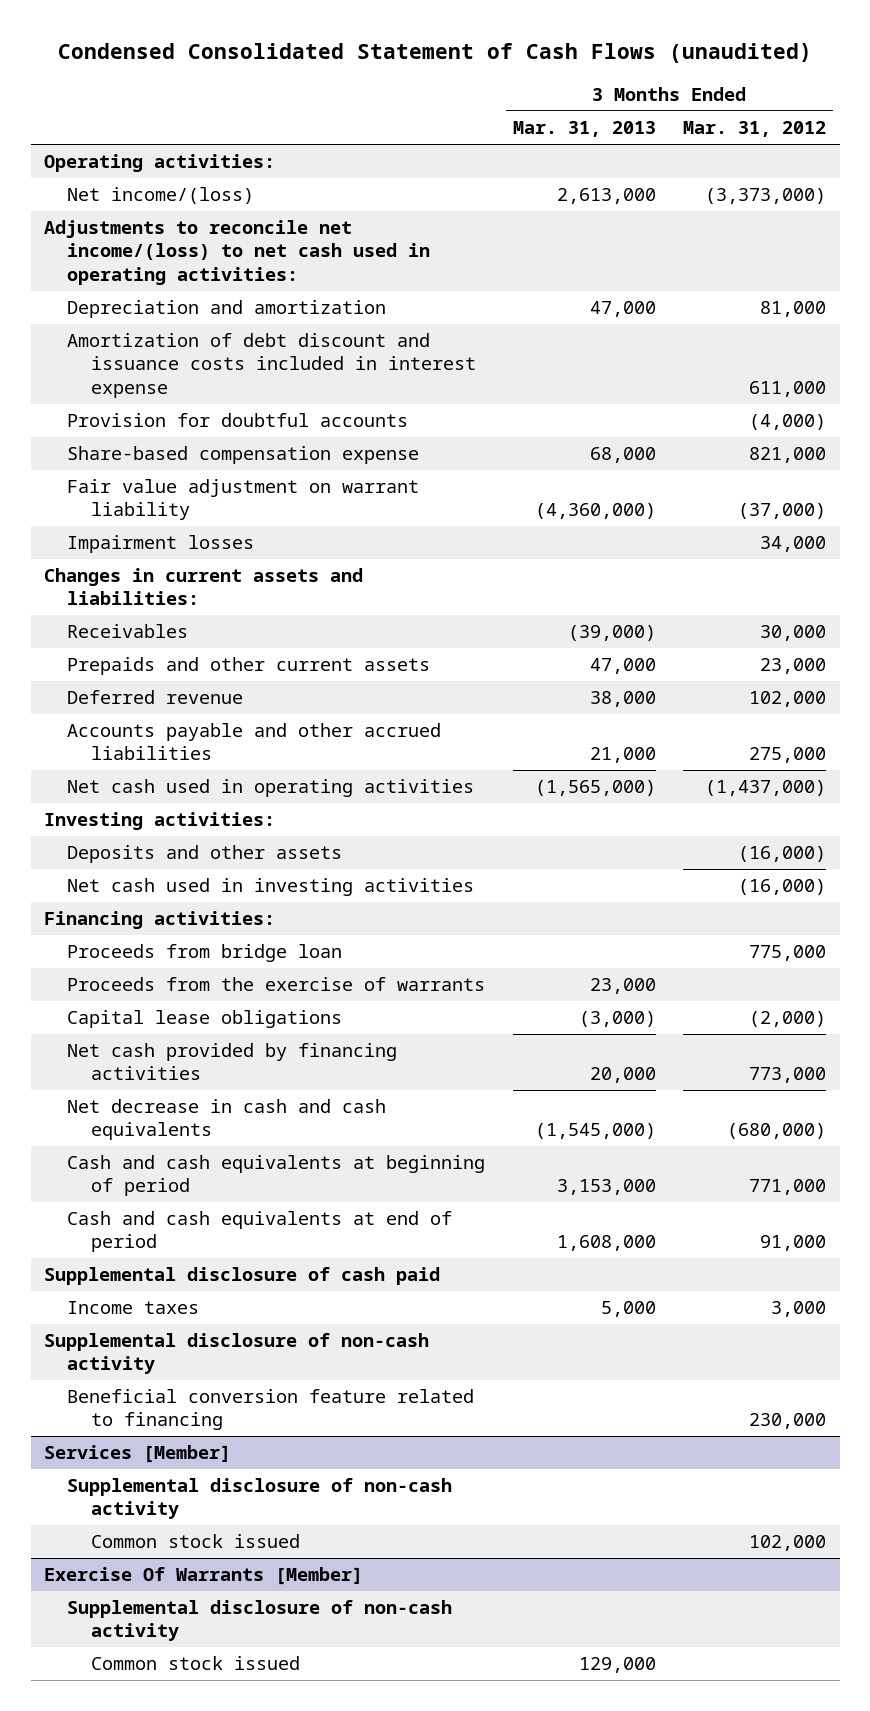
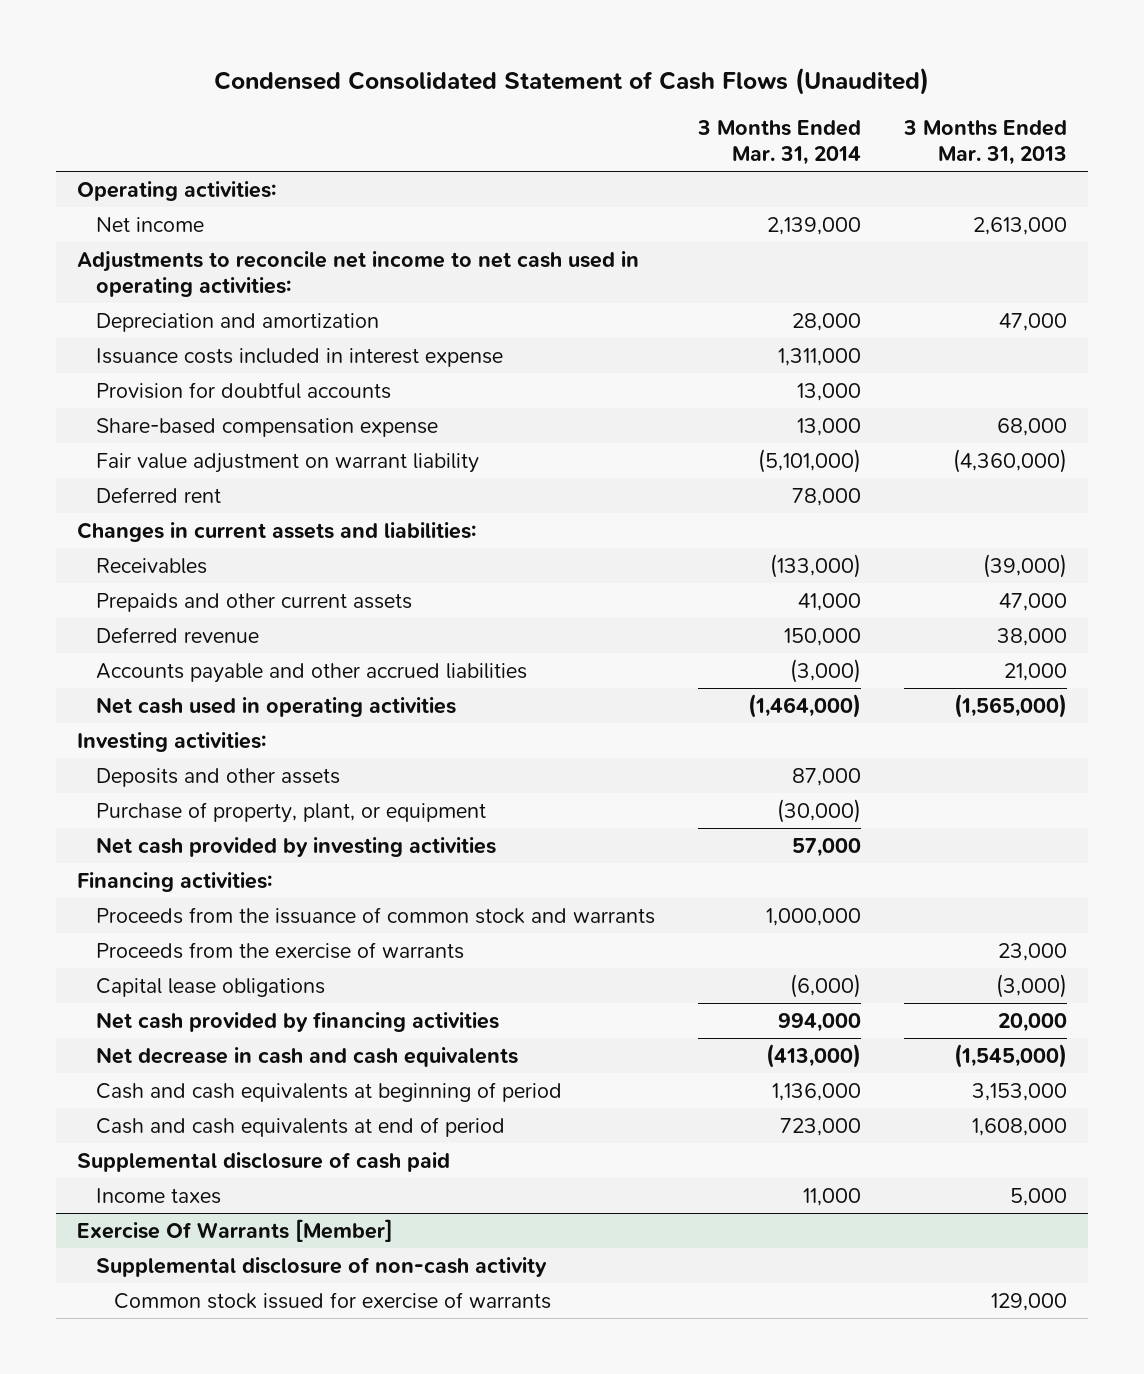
- Condensed Consolidated Statement of Cash Flows (unaudited)
+ Condensed Consolidated Statement of Cash Flows (Unaudited)
- | 3 Months Ended Mar. 31, 2013 | 3 Months Ended Mar. 31, 2012
+ | 3 Months Ended Mar. 31, 2014 | 3 Months Ended Mar. 31, 2013
- Net income/(loss) | 2,613,000 | (3,373,000)
- Adjustments to reconcile net income/(loss) to net cash used in operating activities:
+ Net income | 2,139,000 | 2,613,000
+ Adjustments to reconcile net income to net cash used in operating activities:
- Amortization of debt discount and issuance costs included in interest expense | | 611,000
+ Issuance costs included in interest expense | 1,311,000 |
- Impairment losses | | 34,000
+ Deferred rent | 78,000 |
- Net cash used in investing activities | | (16,000)
+ Purchase of property, plant, or equipment | (30,000) |
+ Net cash provided by investing activities | 57,000 |
- Proceeds from bridge loan | | 775,000
+ Proceeds from the issuance of common stock and warrants | 1,000,000 |
- Supplemental disclosure of non-cash activity
- Beneficial conversion feature related to financing | | 230,000
- Services [Member]
- Supplemental disclosure of non-cash activity
- Common stock issued | | 102,000
@ Exercise Of Warrants [Member]
- Common stock issued | 129,000 |
+ Common stock issued for exercise of warrants | | 129,000

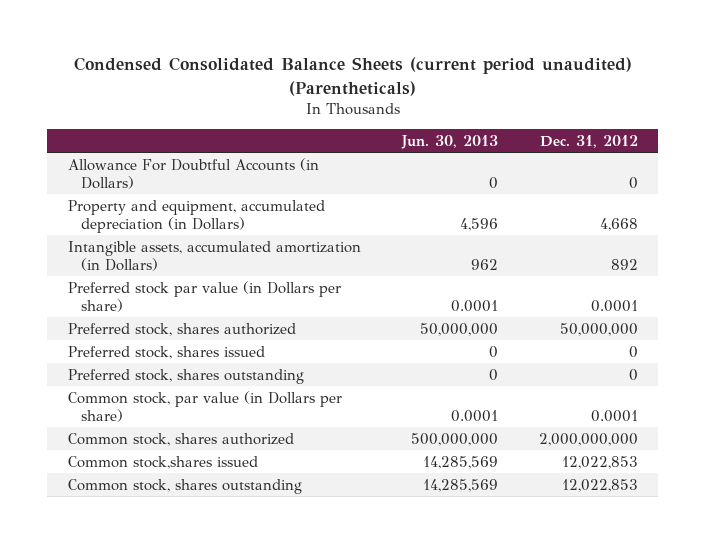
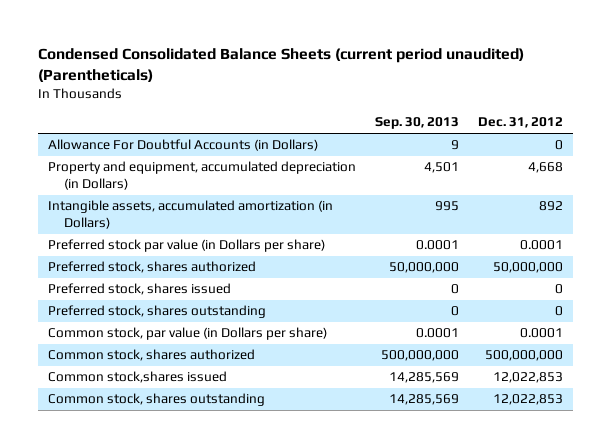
- | Jun. 30, 2013 | Dec. 31, 2012
+ | Sep. 30, 2013 | Dec. 31, 2012
- Common stock, shares authorized | 500,000,000 | 2,000,000,000
+ Common stock, shares authorized | 500,000,000 | 500,000,000

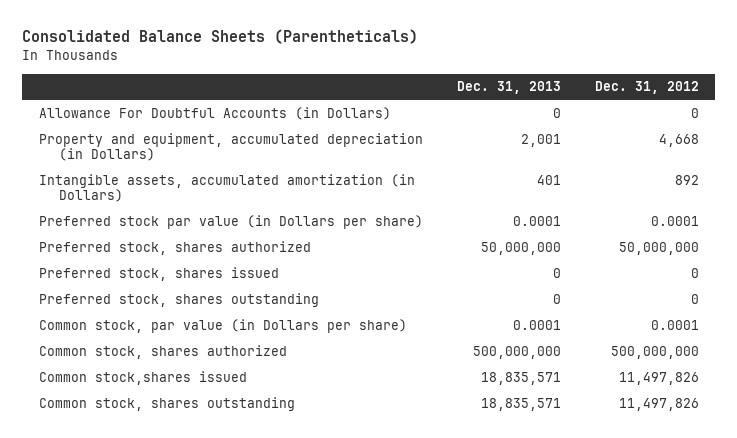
- Condensed Consolidated Balance Sheets (current period unaudited) (Parentheticals)
+ Consolidated Balance Sheets (Parentheticals)
- | Sep. 30, 2013 | Dec. 31, 2012
+ | Dec. 31, 2013 | Dec. 31, 2012
- Common stock,shares issued | 14,285,569 | 12,022,853
- Common stock, shares outstanding | 14,285,569 | 12,022,853
+ Common stock,shares issued | 18,835,571 | 11,497,826
+ Common stock, shares outstanding | 18,835,571 | 11,497,826

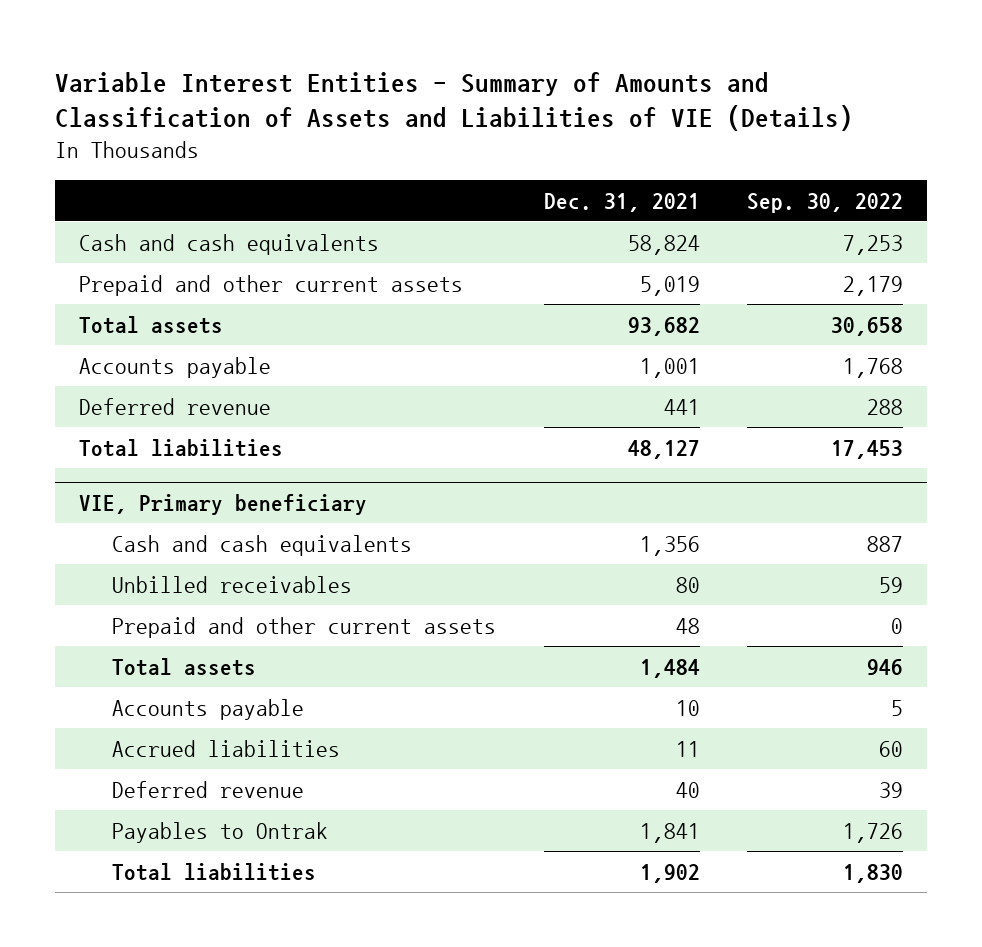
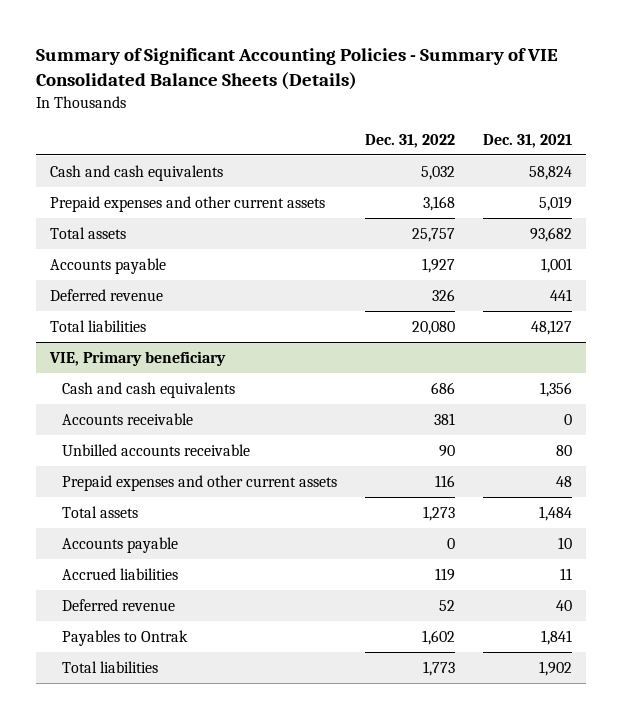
- Variable Interest Entities - Summary of Amounts and Classification of Assets and Liabilities of VIE (Details)
+ Summary of Significant Accounting Policies - Summary of VIE Consolidated Balance Sheets (Details)
- | Dec. 31, 2021 | Sep. 30, 2022
+ | Dec. 31, 2022 | Dec. 31, 2021
- Prepaid and other current assets | 5,019 | 2,179
+ Prepaid expenses and other current assets | 3,168 | 5,019
@ VIE, Primary beneficiary
- Unbilled receivables | 80 | 59
- Prepaid and other current assets | 48 | 0
+ Accounts receivable | 381 | 0
+ Unbilled accounts receivable | 90 | 80
+ Prepaid expenses and other current assets | 116 | 48

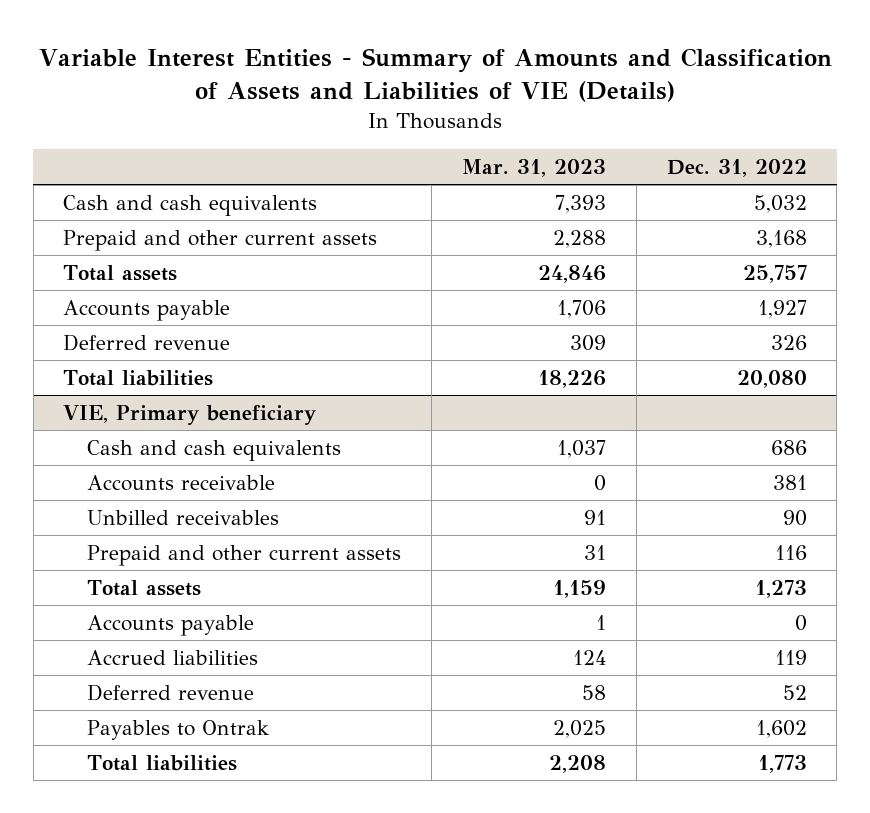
- Summary of Significant Accounting Policies - Summary of VIE Consolidated Balance Sheets (Details)
+ Variable Interest Entities - Summary of Amounts and Classification of Assets and Liabilities of VIE (Details)
- | Dec. 31, 2022 | Dec. 31, 2021
+ | Mar. 31, 2023 | Dec. 31, 2022
- Prepaid expenses and other current assets | 3,168 | 5,019
+ Prepaid and other current assets | 2,288 | 3,168
@ VIE, Primary beneficiary
- Unbilled accounts receivable | 90 | 80
- Prepaid expenses and other current assets | 116 | 48
+ Unbilled receivables | 91 | 90
+ Prepaid and other current assets | 31 | 116

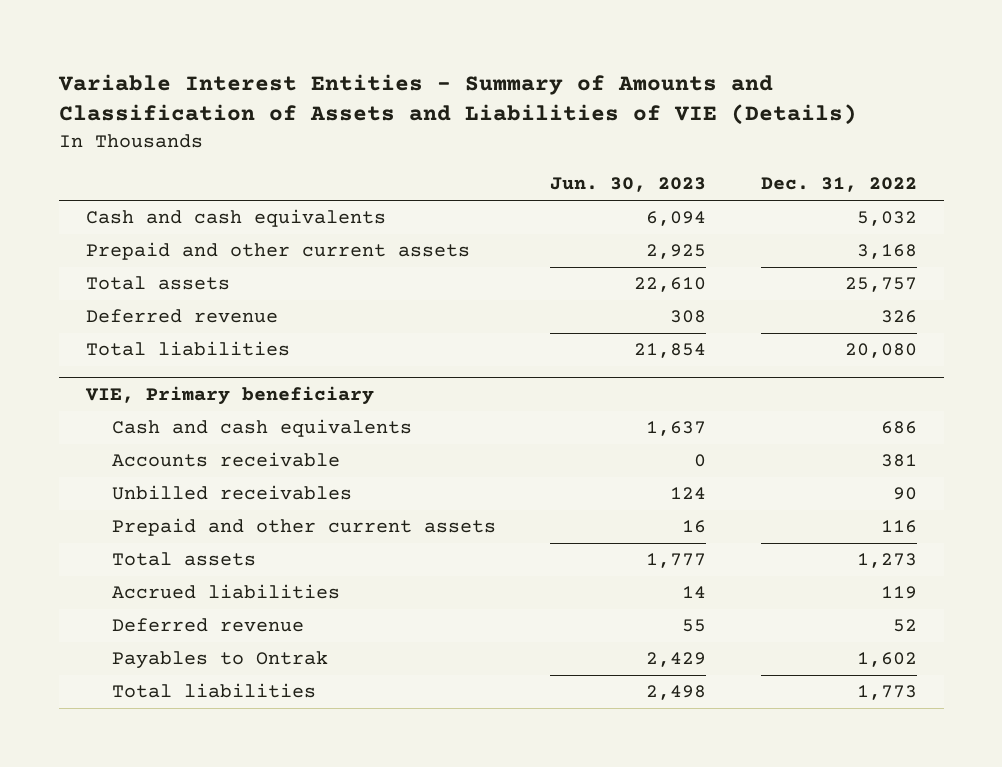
- | Mar. 31, 2023 | Dec. 31, 2022
+ | Jun. 30, 2023 | Dec. 31, 2022
- Accounts payable | 1,706 | 1,927
@ VIE, Primary beneficiary
- Accounts payable | 1 | 0

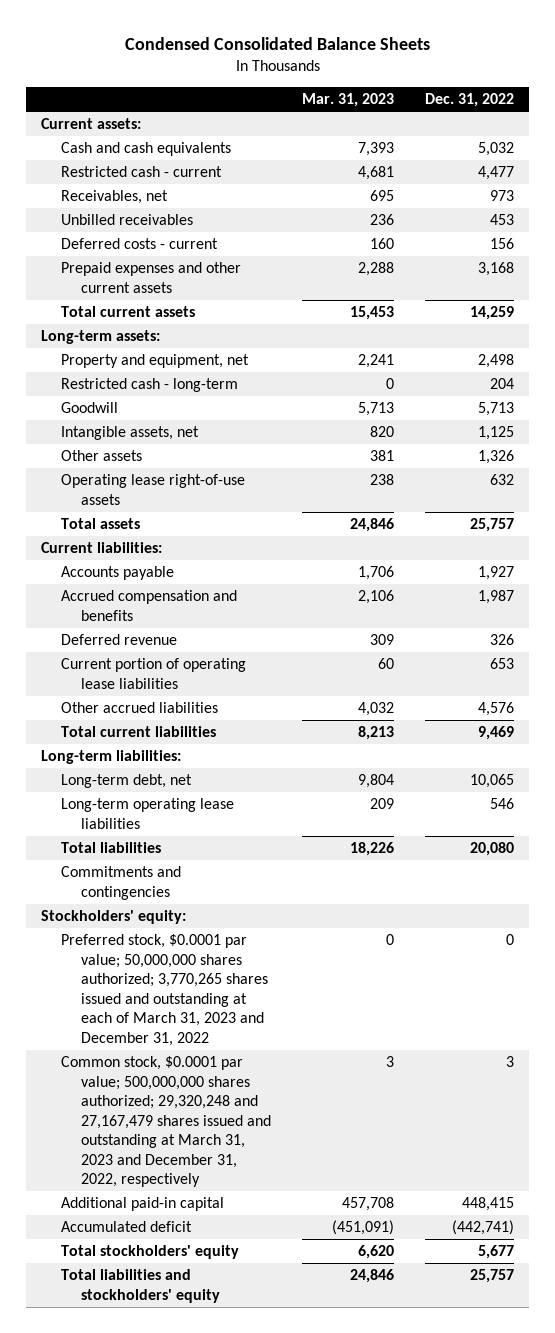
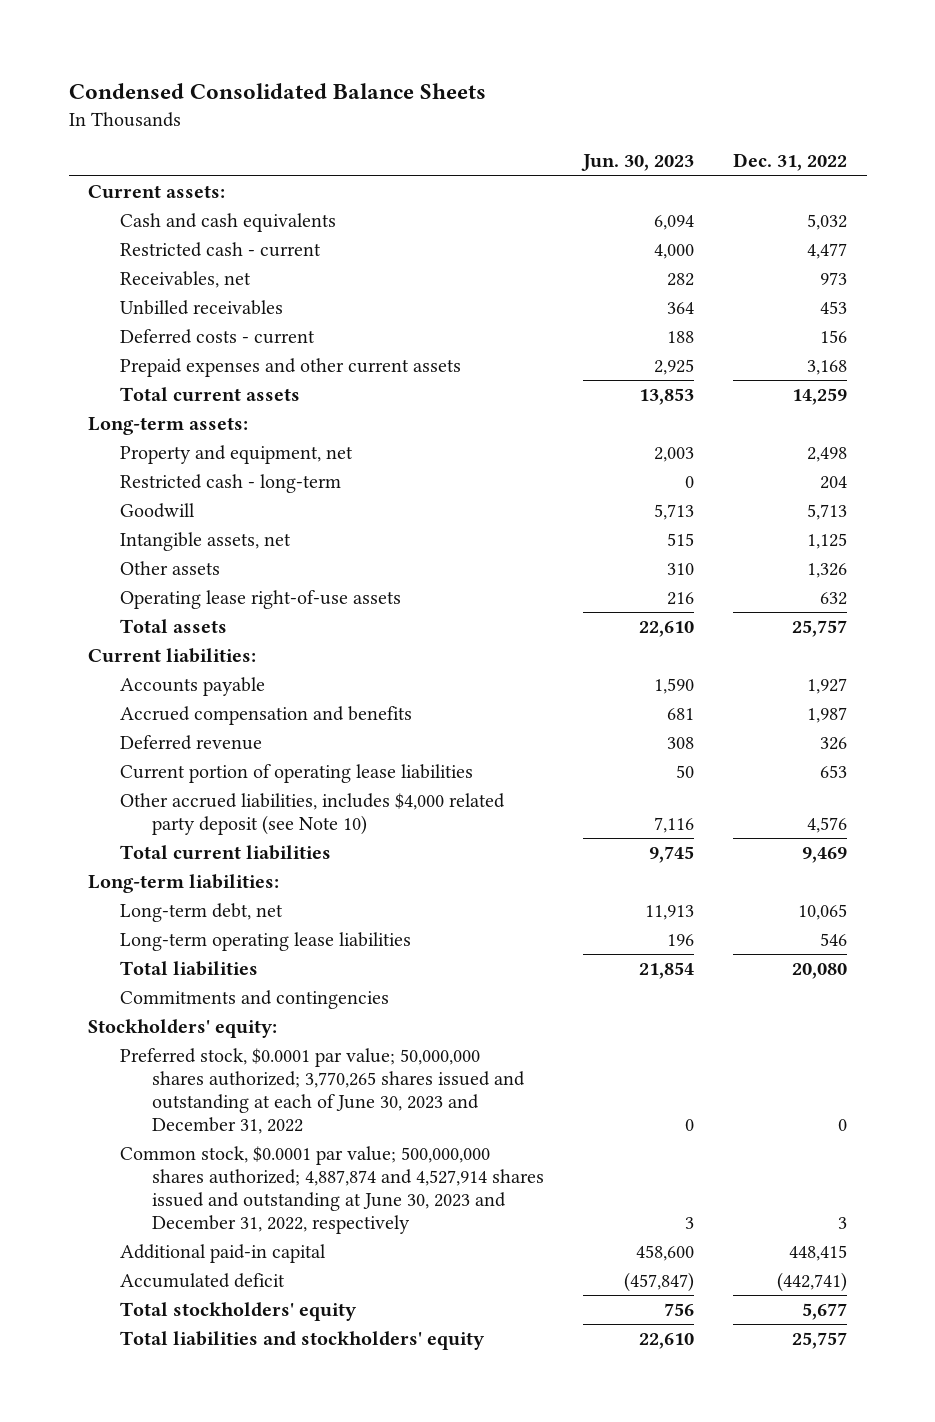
- | Mar. 31, 2023 | Dec. 31, 2022
+ | Jun. 30, 2023 | Dec. 31, 2022
- Other accrued liabilities | 4,032 | 4,576
+ Other accrued liabilities, includes $4,000 related party deposit (see Note 10) | 7,116 | 4,576
- Preferred stock, $0.0001 par value; 50,000,000 shares authorized; 3,770,265 shares issued and outstanding at each of March 31, 2023 and December 31, 2022 | 0 | 0
- Common stock, $0.0001 par value; 500,000,000 shares authorized; 29,320,248 and 27,167,479 shares issued and outstanding at March 31, 2023 and December 31, 2022, respectively | 3 | 3
+ Preferred stock, $0.0001 par value; 50,000,000 shares authorized; 3,770,265 shares issued and outstanding at each of June 30, 2023 and December 31, 2022 | 0 | 0
+ Common stock, $0.0001 par value; 500,000,000 shares authorized; 4,887,874 and 4,527,914 shares issued and outstanding at June 30, 2023 and December 31, 2022, respectively | 3 | 3

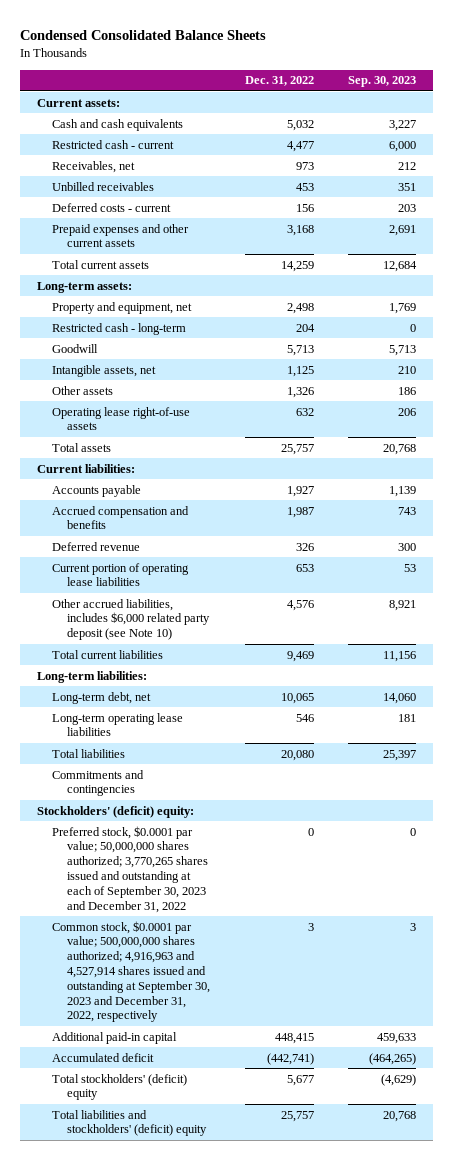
- | Jun. 30, 2023 | Dec. 31, 2022
+ | Dec. 31, 2022 | Sep. 30, 2023
- Other accrued liabilities, includes $4,000 related party deposit (see Note 10) | 7,116 | 4,576
+ Other accrued liabilities, includes $6,000 related party deposit (see Note 10) | 4,576 | 8,921
- Stockholders' equity:
- Preferred stock, $0.0001 par value; 50,000,000 shares authorized; 3,770,265 shares issued and outstanding at each of June 30, 2023 and December 31, 2022 | 0 | 0
- Common stock, $0.0001 par value; 500,000,000 shares authorized; 4,887,874 and 4,527,914 shares issued and outstanding at June 30, 2023 and December 31, 2022, respectively | 3 | 3
+ Stockholders' (deficit) equity:
+ Preferred stock, $0.0001 par value; 50,000,000 shares authorized; 3,770,265 shares issued and outstanding at each of September 30, 2023 and December 31, 2022 | 0 | 0
+ Common stock, $0.0001 par value; 500,000,000 shares authorized; 4,916,963 and 4,527,914 shares issued and outstanding at September 30, 2023 and December 31, 2022, respectively | 3 | 3
- Total stockholders' equity | 756 | 5,677
- Total liabilities and stockholders' equity | 22,610 | 25,757
+ Total stockholders' (deficit) equity | 5,677 | (4,629)
+ Total liabilities and stockholders' (deficit) equity | 25,757 | 20,768

